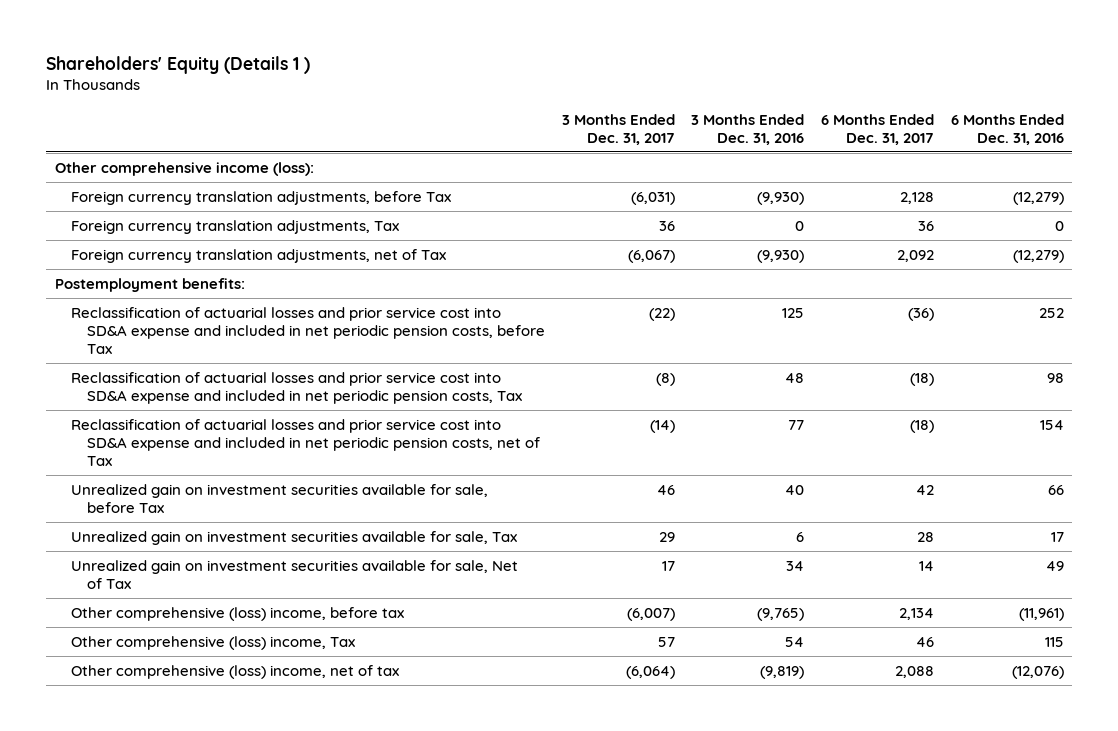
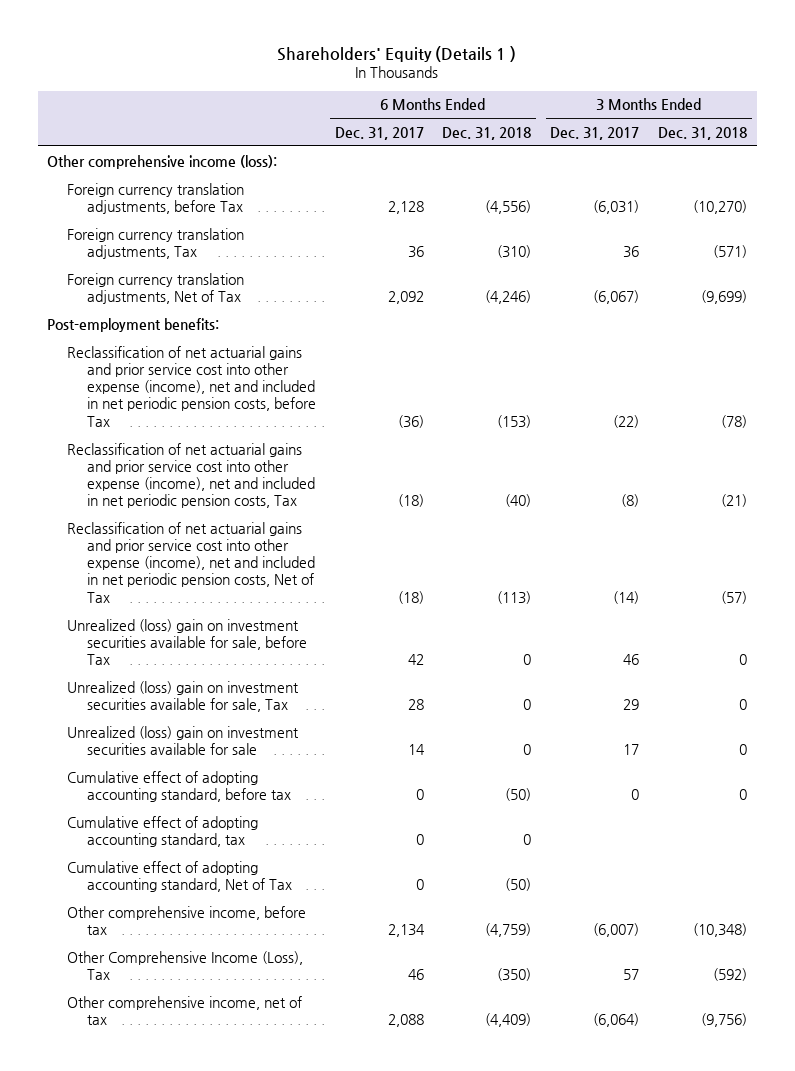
- | 3 Months Ended Dec. 31, 2017 | 3 Months Ended Dec. 31, 2016 | 6 Months Ended Dec. 31, 2017 | 6 Months Ended Dec. 31, 2016
+ | 6 Months Ended Dec. 31, 2017 | 6 Months Ended Dec. 31, 2018 | 3 Months Ended Dec. 31, 2017 | 3 Months Ended Dec. 31, 2018
- Foreign currency translation adjustments, net of Tax | (6,067) | (9,930) | 2,092 | (12,279)
- Postemployment benefits:
- Reclassification of actuarial losses and prior service cost into SD&A expense and included in net periodic pension costs, before Tax | (22) | 125 | (36) | 252
- Reclassification of actuarial losses and prior service cost into SD&A expense and included in net periodic pension costs, Tax | (8) | 48 | (18) | 98
- Reclassification of actuarial losses and prior service cost into SD&A expense and included in net periodic pension costs, net of Tax | (14) | 77 | (18) | 154
- Unrealized gain on investment securities available for sale, before Tax | 46 | 40 | 42 | 66
- Unrealized gain on investment securities available for sale, Tax | 29 | 6 | 28 | 17
- Unrealized gain on investment securities available for sale, Net of Tax | 17 | 34 | 14 | 49
- Other comprehensive (loss) income, before tax | (6,007) | (9,765) | 2,134 | (11,961)
- Other comprehensive (loss) income, Tax | 57 | 54 | 46 | 115
- Other comprehensive (loss) income, net of tax | (6,064) | (9,819) | 2,088 | (12,076)
+ Foreign currency translation adjustments, Net of Tax | 2,092 | (4,246) | (6,067) | (9,699)
+ Post-employment benefits:
+ Reclassification of net actuarial gains and prior service cost into other expense (income), net and included in net periodic pension costs, before Tax | (36) | (153) | (22) | (78)
+ Reclassification of net actuarial gains and prior service cost into other expense (income), net and included in net periodic pension costs, Tax | (18) | (40) | (8) | (21)
+ Reclassification of net actuarial gains and prior service cost into other expense (income), net and included in net periodic pension costs, Net of Tax | (18) | (113) | (14) | (57)
+ Unrealized (loss) gain on investment securities available for sale, before Tax | 42 | 0 | 46 | 0
+ Unrealized (loss) gain on investment securities available for sale, Tax | 28 | 0 | 29 | 0
+ Unrealized (loss) gain on investment securities available for sale | 14 | 0 | 17 | 0
+ Cumulative effect of adopting accounting standard, before tax | 0 | (50) | 0 | 0
+ Cumulative effect of adopting accounting standard, tax | 0 | 0 | |
+ Cumulative effect of adopting accounting standard, Net of Tax | 0 | (50) | |
+ Other comprehensive income, before tax | 2,134 | (4,759) | (6,007) | (10,348)
+ Other Comprehensive Income (Loss), Tax | 46 | (350) | 57 | (592)
+ Other comprehensive income, net of tax | 2,088 | (4,409) | (6,064) | (9,756)

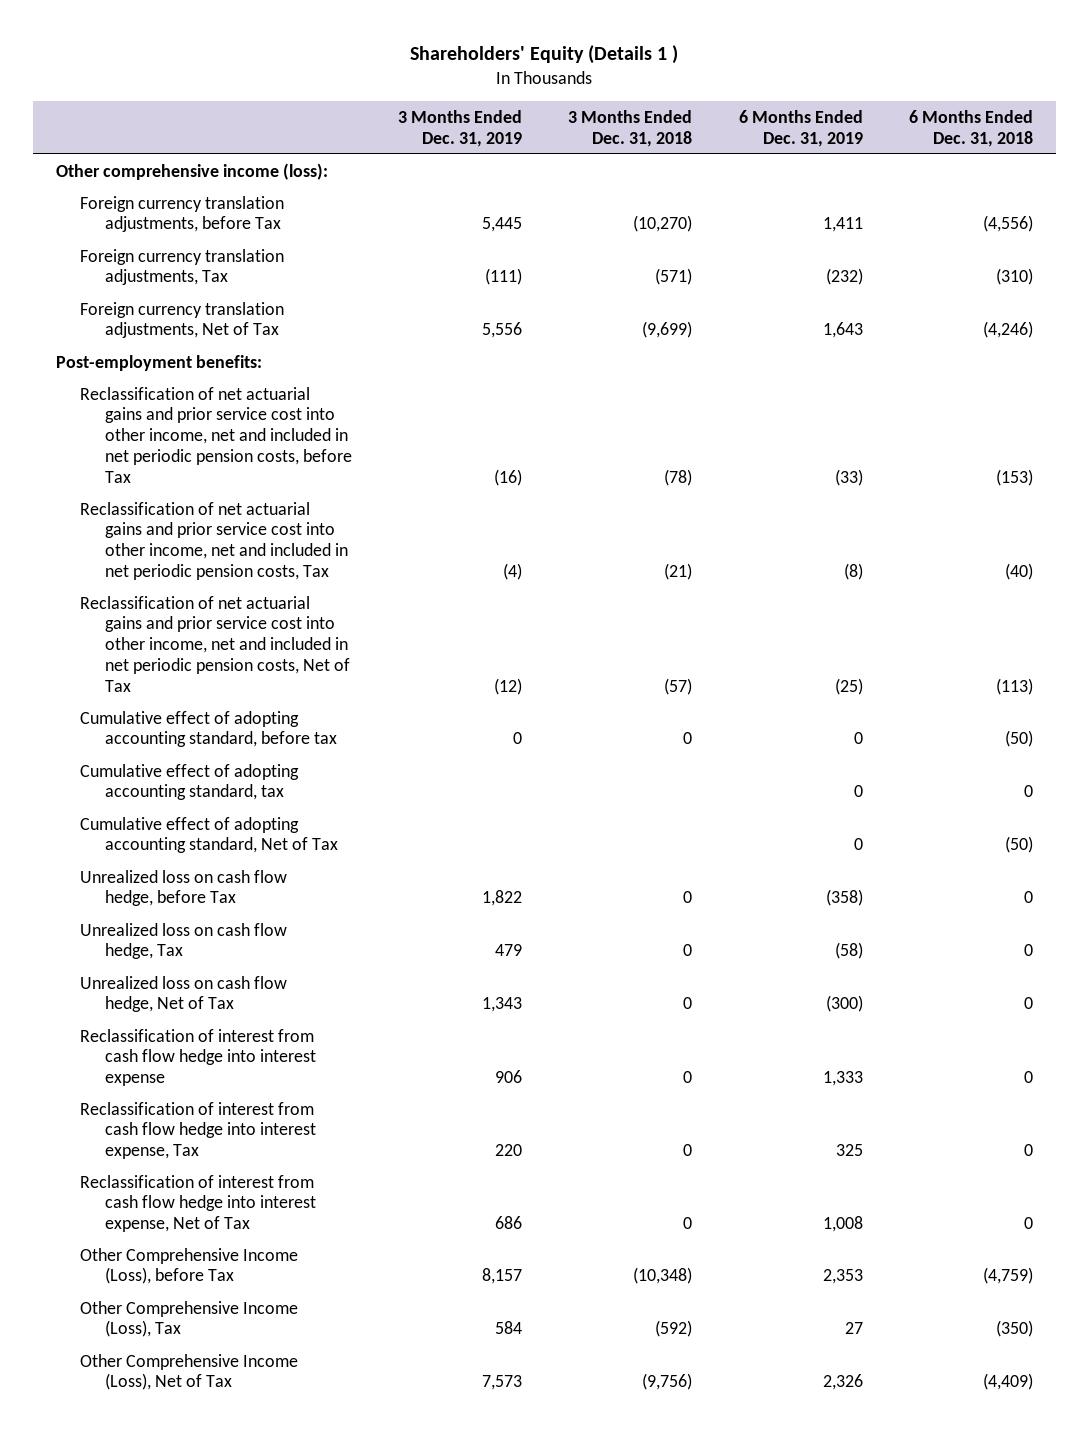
- | 6 Months Ended Dec. 31, 2017 | 6 Months Ended Dec. 31, 2018 | 3 Months Ended Dec. 31, 2017 | 3 Months Ended Dec. 31, 2018
+ | 3 Months Ended Dec. 31, 2019 | 3 Months Ended Dec. 31, 2018 | 6 Months Ended Dec. 31, 2019 | 6 Months Ended Dec. 31, 2018
- Reclassification of net actuarial gains and prior service cost into other expense (income), net and included in net periodic pension costs, before Tax | (36) | (153) | (22) | (78)
- Reclassification of net actuarial gains and prior service cost into other expense (income), net and included in net periodic pension costs, Tax | (18) | (40) | (8) | (21)
- Reclassification of net actuarial gains and prior service cost into other expense (income), net and included in net periodic pension costs, Net of Tax | (18) | (113) | (14) | (57)
- Unrealized (loss) gain on investment securities available for sale, before Tax | 42 | 0 | 46 | 0
- Unrealized (loss) gain on investment securities available for sale, Tax | 28 | 0 | 29 | 0
- Unrealized (loss) gain on investment securities available for sale | 14 | 0 | 17 | 0
+ Reclassification of net actuarial gains and prior service cost into other income, net and included in net periodic pension costs, before Tax | (16) | (78) | (33) | (153)
+ Reclassification of net actuarial gains and prior service cost into other income, net and included in net periodic pension costs, Tax | (4) | (21) | (8) | (40)
+ Reclassification of net actuarial gains and prior service cost into other income, net and included in net periodic pension costs, Net of Tax | (12) | (57) | (25) | (113)
- Other comprehensive income, before tax | 2,134 | (4,759) | (6,007) | (10,348)
+ Unrealized loss on cash flow hedge, before Tax | 1,822 | 0 | (358) | 0
+ Unrealized loss on cash flow hedge, Tax | 479 | 0 | (58) | 0
+ Unrealized loss on cash flow hedge, Net of Tax | 1,343 | 0 | (300) | 0
+ Reclassification of interest from cash flow hedge into interest expense | 906 | 0 | 1,333 | 0
+ Reclassification of interest from cash flow hedge into interest expense, Tax | 220 | 0 | 325 | 0
+ Reclassification of interest from cash flow hedge into interest expense, Net of Tax | 686 | 0 | 1,008 | 0
+ Other Comprehensive Income (Loss), before Tax | 8,157 | (10,348) | 2,353 | (4,759)
- Other comprehensive income, net of tax | 2,088 | (4,409) | (6,064) | (9,756)
+ Other Comprehensive Income (Loss), Net of Tax | 7,573 | (9,756) | 2,326 | (4,409)

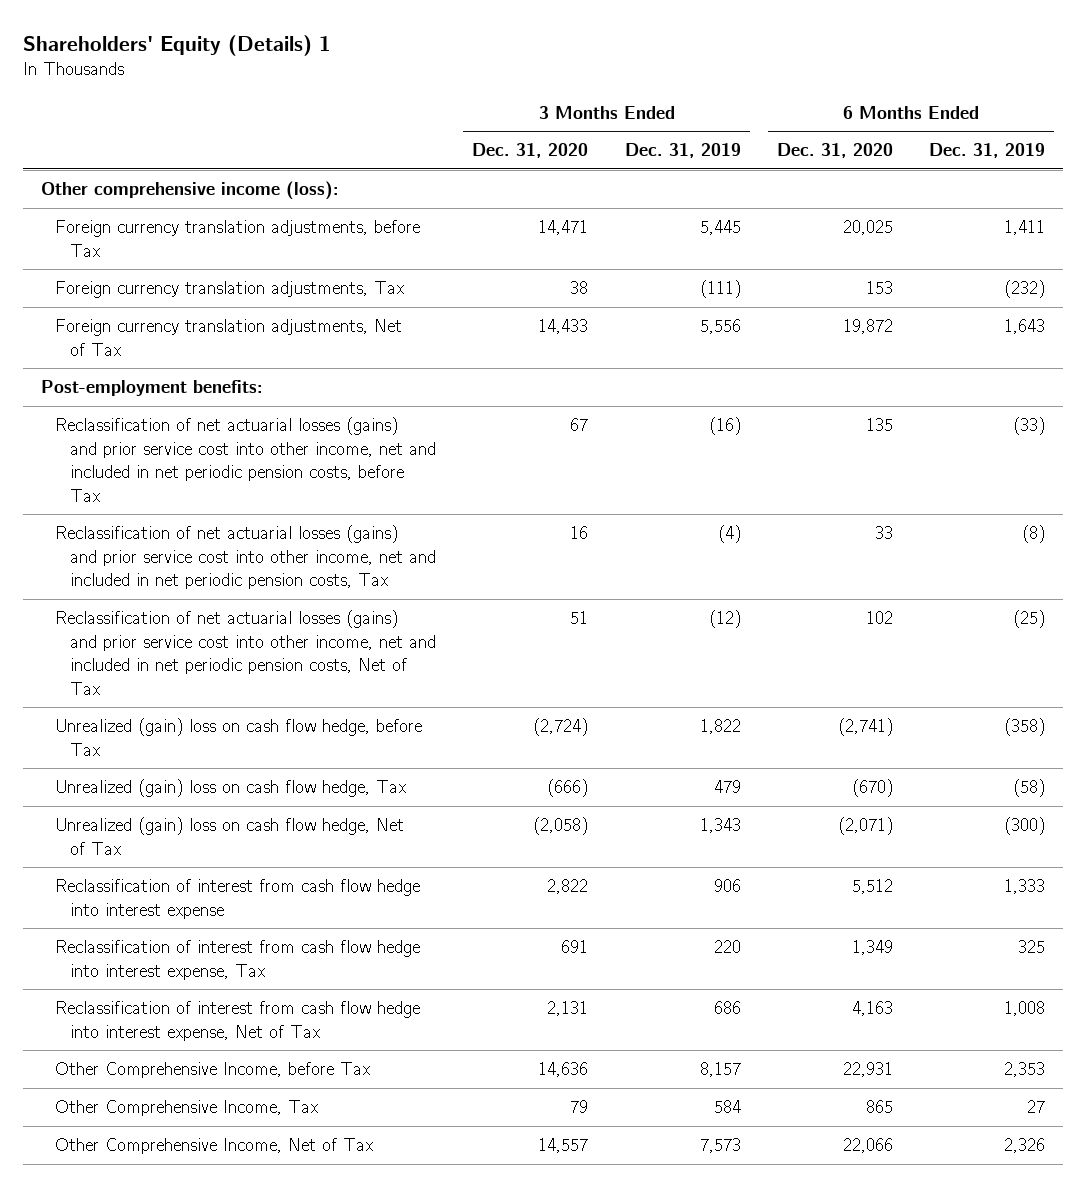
- Shareholders' Equity (Details 1 )
+ Shareholders' Equity (Details) 1
- | 3 Months Ended Dec. 31, 2019 | 3 Months Ended Dec. 31, 2018 | 6 Months Ended Dec. 31, 2019 | 6 Months Ended Dec. 31, 2018
+ | 3 Months Ended Dec. 31, 2020 | 3 Months Ended Dec. 31, 2019 | 6 Months Ended Dec. 31, 2020 | 6 Months Ended Dec. 31, 2019
- Reclassification of net actuarial gains and prior service cost into other income, net and included in net periodic pension costs, before Tax | (16) | (78) | (33) | (153)
- Reclassification of net actuarial gains and prior service cost into other income, net and included in net periodic pension costs, Tax | (4) | (21) | (8) | (40)
- Reclassification of net actuarial gains and prior service cost into other income, net and included in net periodic pension costs, Net of Tax | (12) | (57) | (25) | (113)
- Cumulative effect of adopting accounting standard, before tax | 0 | 0 | 0 | (50)
- Cumulative effect of adopting accounting standard, tax | | | 0 | 0
- Cumulative effect of adopting accounting standard, Net of Tax | | | 0 | (50)
- Unrealized loss on cash flow hedge, before Tax | 1,822 | 0 | (358) | 0
- Unrealized loss on cash flow hedge, Tax | 479 | 0 | (58) | 0
- Unrealized loss on cash flow hedge, Net of Tax | 1,343 | 0 | (300) | 0
+ Reclassification of net actuarial losses (gains) and prior service cost into other income, net and included in net periodic pension costs, before Tax | 67 | (16) | 135 | (33)
+ Reclassification of net actuarial losses (gains) and prior service cost into other income, net and included in net periodic pension costs, Tax | 16 | (4) | 33 | (8)
+ Reclassification of net actuarial losses (gains) and prior service cost into other income, net and included in net periodic pension costs, Net of Tax | 51 | (12) | 102 | (25)
+ Unrealized (gain) loss on cash flow hedge, before Tax | (2,724) | 1,822 | (2,741) | (358)
+ Unrealized (gain) loss on cash flow hedge, Tax | (666) | 479 | (670) | (58)
+ Unrealized (gain) loss on cash flow hedge, Net of Tax | (2,058) | 1,343 | (2,071) | (300)
- Other Comprehensive Income (Loss), before Tax | 8,157 | (10,348) | 2,353 | (4,759)
- Other Comprehensive Income (Loss), Tax | 584 | (592) | 27 | (350)
- Other Comprehensive Income (Loss), Net of Tax | 7,573 | (9,756) | 2,326 | (4,409)
+ Other Comprehensive Income, before Tax | 14,636 | 8,157 | 22,931 | 2,353
+ Other Comprehensive Income, Tax | 79 | 584 | 865 | 27
+ Other Comprehensive Income, Net of Tax | 14,557 | 7,573 | 22,066 | 2,326

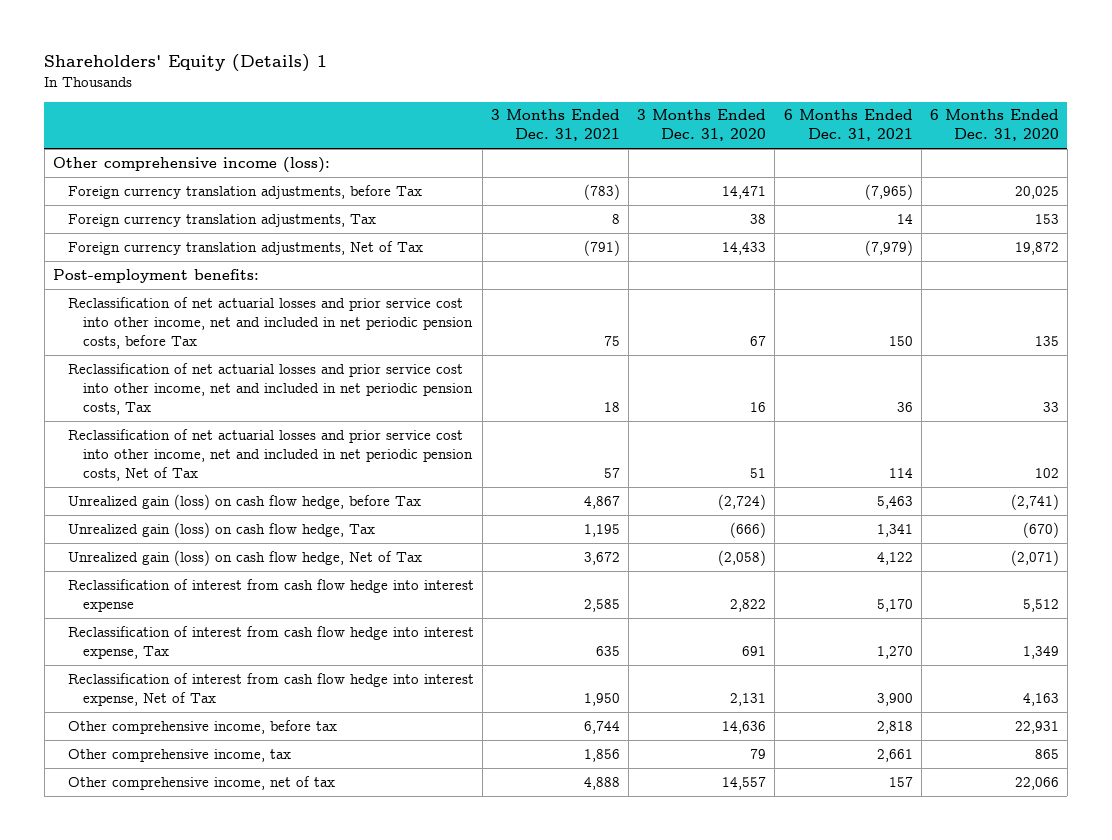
- | 3 Months Ended Dec. 31, 2020 | 3 Months Ended Dec. 31, 2019 | 6 Months Ended Dec. 31, 2020 | 6 Months Ended Dec. 31, 2019
+ | 3 Months Ended Dec. 31, 2021 | 3 Months Ended Dec. 31, 2020 | 6 Months Ended Dec. 31, 2021 | 6 Months Ended Dec. 31, 2020
- Reclassification of net actuarial losses (gains) and prior service cost into other income, net and included in net periodic pension costs, before Tax | 67 | (16) | 135 | (33)
- Reclassification of net actuarial losses (gains) and prior service cost into other income, net and included in net periodic pension costs, Tax | 16 | (4) | 33 | (8)
- Reclassification of net actuarial losses (gains) and prior service cost into other income, net and included in net periodic pension costs, Net of Tax | 51 | (12) | 102 | (25)
- Unrealized (gain) loss on cash flow hedge, before Tax | (2,724) | 1,822 | (2,741) | (358)
- Unrealized (gain) loss on cash flow hedge, Tax | (666) | 479 | (670) | (58)
- Unrealized (gain) loss on cash flow hedge, Net of Tax | (2,058) | 1,343 | (2,071) | (300)
+ Reclassification of net actuarial losses and prior service cost into other income, net and included in net periodic pension costs, before Tax | 75 | 67 | 150 | 135
+ Reclassification of net actuarial losses and prior service cost into other income, net and included in net periodic pension costs, Tax | 18 | 16 | 36 | 33
+ Reclassification of net actuarial losses and prior service cost into other income, net and included in net periodic pension costs, Net of Tax | 57 | 51 | 114 | 102
+ Unrealized gain (loss) on cash flow hedge, before Tax | 4,867 | (2,724) | 5,463 | (2,741)
+ Unrealized gain (loss) on cash flow hedge, Tax | 1,195 | (666) | 1,341 | (670)
+ Unrealized gain (loss) on cash flow hedge, Net of Tax | 3,672 | (2,058) | 4,122 | (2,071)
- Other Comprehensive Income, before Tax | 14,636 | 8,157 | 22,931 | 2,353
- Other Comprehensive Income, Tax | 79 | 584 | 865 | 27
- Other Comprehensive Income, Net of Tax | 14,557 | 7,573 | 22,066 | 2,326
+ Other comprehensive income, before tax | 6,744 | 14,636 | 2,818 | 22,931
+ Other comprehensive income, tax | 1,856 | 79 | 2,661 | 865
+ Other comprehensive income, net of tax | 4,888 | 14,557 | 157 | 22,066

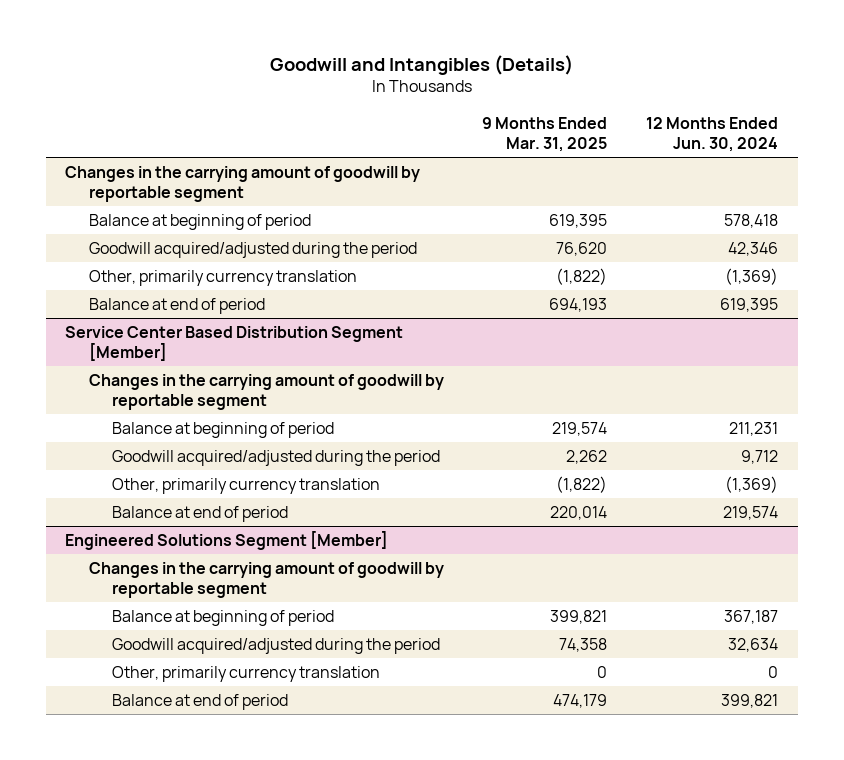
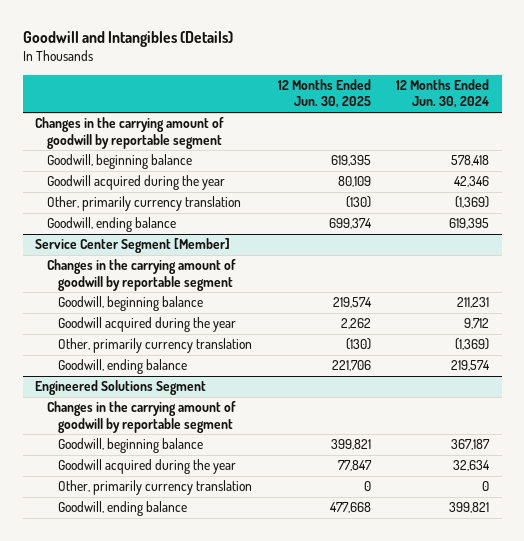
- | 9 Months Ended Mar. 31, 2025 | 12 Months Ended Jun. 30, 2024
+ | 12 Months Ended Jun. 30, 2025 | 12 Months Ended Jun. 30, 2024
- Balance at beginning of period | 619,395 | 578,418
- Goodwill acquired/adjusted during the period | 76,620 | 42,346
+ Goodwill, beginning balance | 619,395 | 578,418
+ Goodwill acquired during the year | 80,109 | 42,346
- Balance at end of period | 694,193 | 619,395
- Service Center Based Distribution Segment [Member]
+ Goodwill, ending balance | 699,374 | 619,395
+ Service Center Segment [Member]
- Balance at beginning of period | 219,574 | 211,231
- Goodwill acquired/adjusted during the period | 2,262 | 9,712
+ Goodwill, beginning balance | 219,574 | 211,231
+ Goodwill acquired during the year | 2,262 | 9,712
- Balance at end of period | 220,014 | 219,574
- Engineered Solutions Segment [Member]
+ Goodwill, ending balance | 221,706 | 219,574
+ Engineered Solutions Segment
- Balance at beginning of period | 399,821 | 367,187
- Goodwill acquired/adjusted during the period | 74,358 | 32,634
+ Goodwill, beginning balance | 399,821 | 367,187
+ Goodwill acquired during the year | 77,847 | 32,634
- Balance at end of period | 474,179 | 399,821
+ Goodwill, ending balance | 477,668 | 399,821

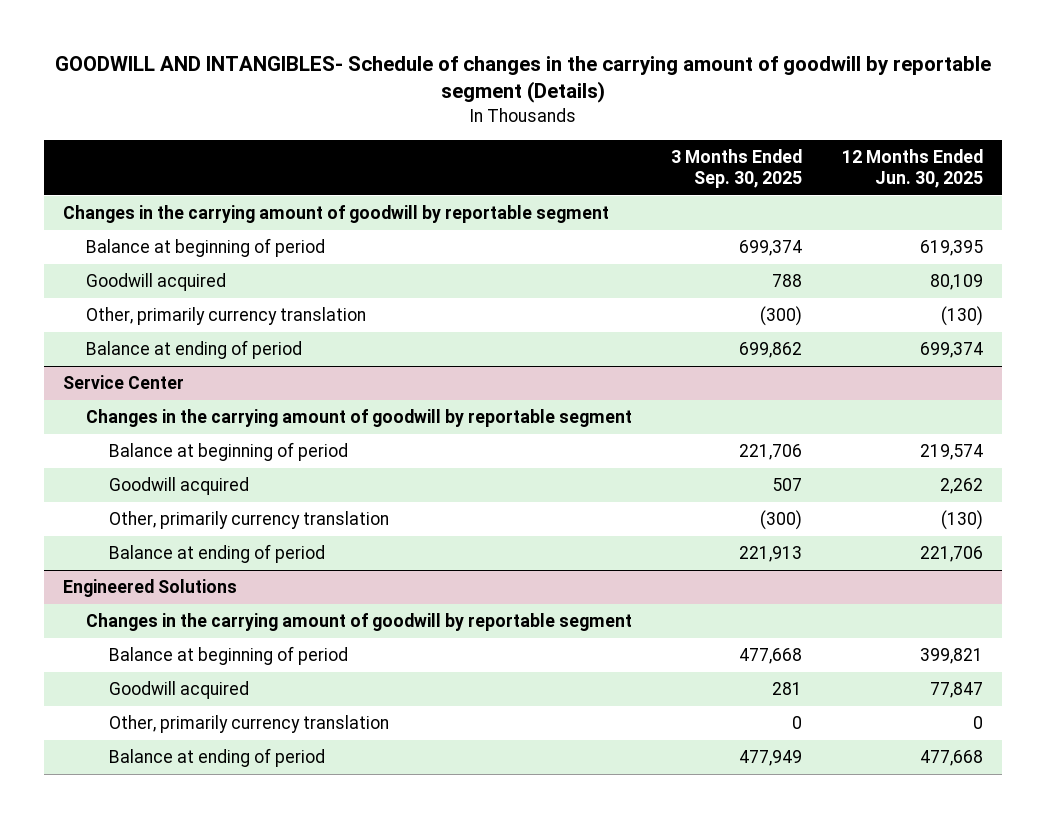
- Goodwill and Intangibles (Details)
+ GOODWILL AND INTANGIBLES- Schedule of changes in the carrying amount of goodwill by reportable segment (Details)
- | 12 Months Ended Jun. 30, 2025 | 12 Months Ended Jun. 30, 2024
+ | 3 Months Ended Sep. 30, 2025 | 12 Months Ended Jun. 30, 2025
- Goodwill, beginning balance | 619,395 | 578,418
- Goodwill acquired during the year | 80,109 | 42,346
+ Balance at beginning of period | 699,374 | 619,395
+ Goodwill acquired | 788 | 80,109
- Goodwill, ending balance | 699,374 | 619,395
- Service Center Segment [Member]
+ Balance at ending of period | 699,862 | 699,374
+ Service Center
- Goodwill, beginning balance | 219,574 | 211,231
- Goodwill acquired during the year | 2,262 | 9,712
+ Balance at beginning of period | 221,706 | 219,574
+ Goodwill acquired | 507 | 2,262
- Goodwill, ending balance | 221,706 | 219,574
- Engineered Solutions Segment
+ Balance at ending of period | 221,913 | 221,706
+ Engineered Solutions
- Goodwill, beginning balance | 399,821 | 367,187
- Goodwill acquired during the year | 77,847 | 32,634
+ Balance at beginning of period | 477,668 | 399,821
+ Goodwill acquired | 281 | 77,847
- Goodwill, ending balance | 477,668 | 399,821
+ Balance at ending of period | 477,949 | 477,668

